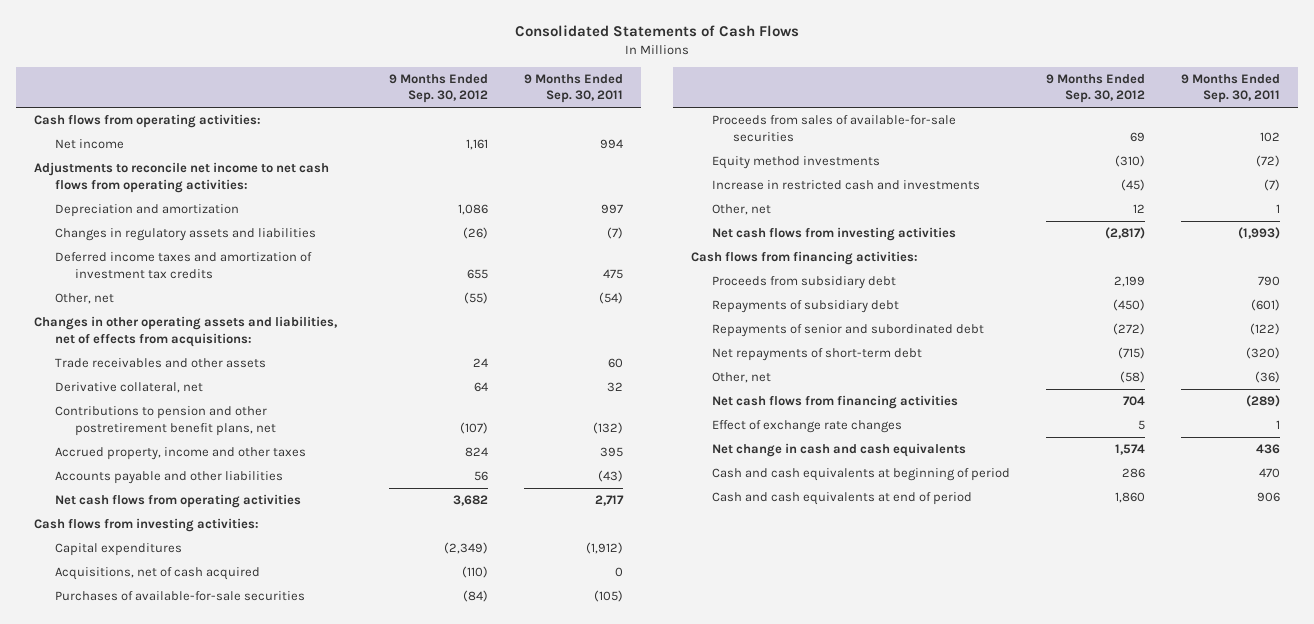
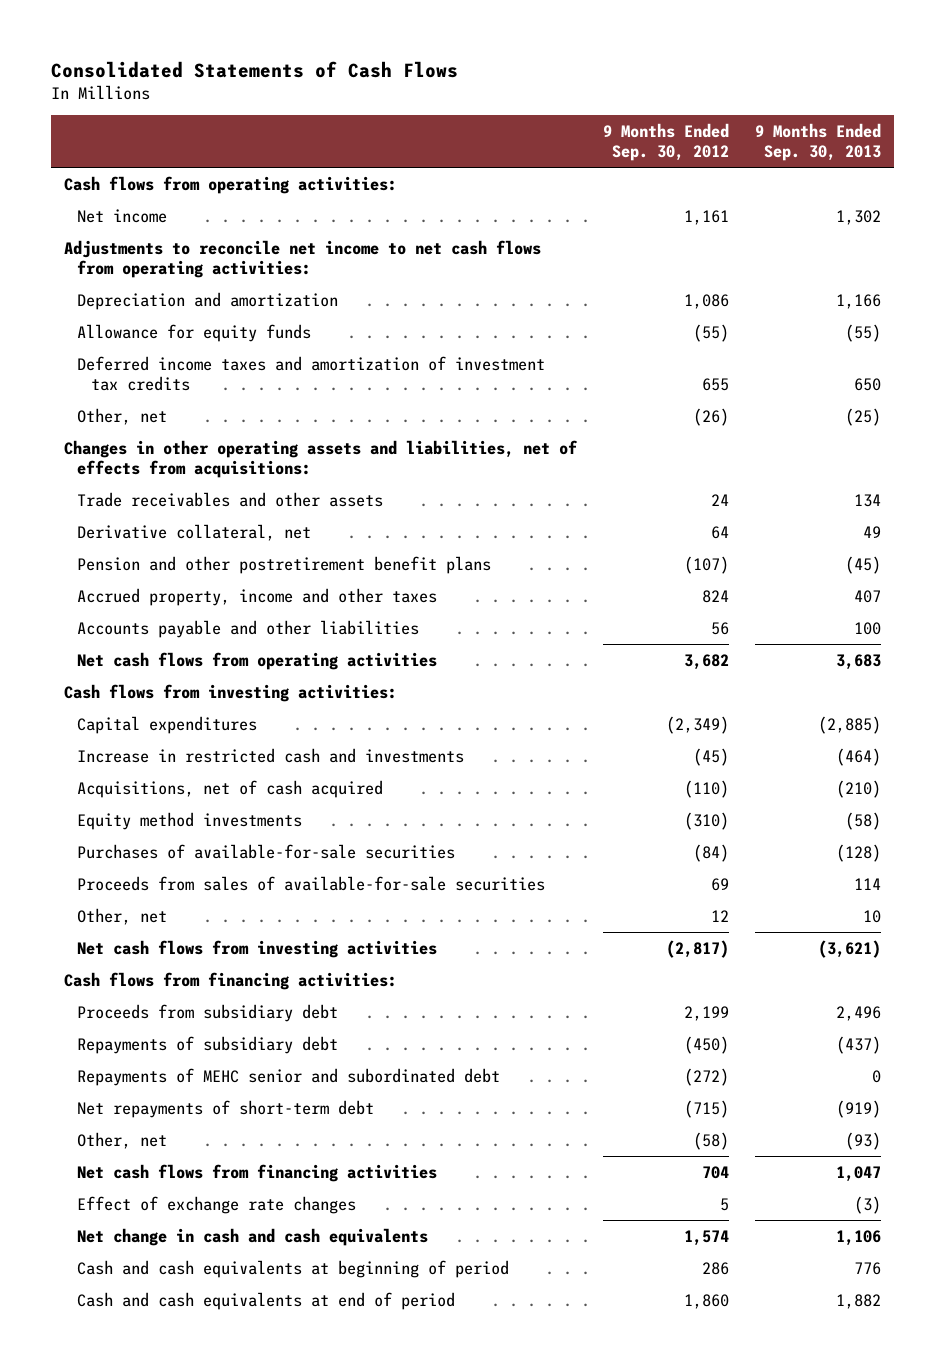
- | 9 Months Ended Sep. 30, 2012 | 9 Months Ended Sep. 30, 2011
+ | 9 Months Ended Sep. 30, 2012 | 9 Months Ended Sep. 30, 2013
- Changes in regulatory assets and liabilities | (26) | (7)
+ Allowance for equity funds | (55) | (55)
- Other, net | (55) | (54)
+ Other, net | (26) | (25)
- Contributions to pension and other postretirement benefit plans, net | (107) | (132)
+ Pension and other postretirement benefit plans | (107) | (45)
moved up: Increase in restricted cash and investments | (45) | (464)
moved up: Equity method investments | (310) | (58)
- Repayments of senior and subordinated debt | (272) | (122)
+ Repayments of MEHC senior and subordinated debt | (272) | 0

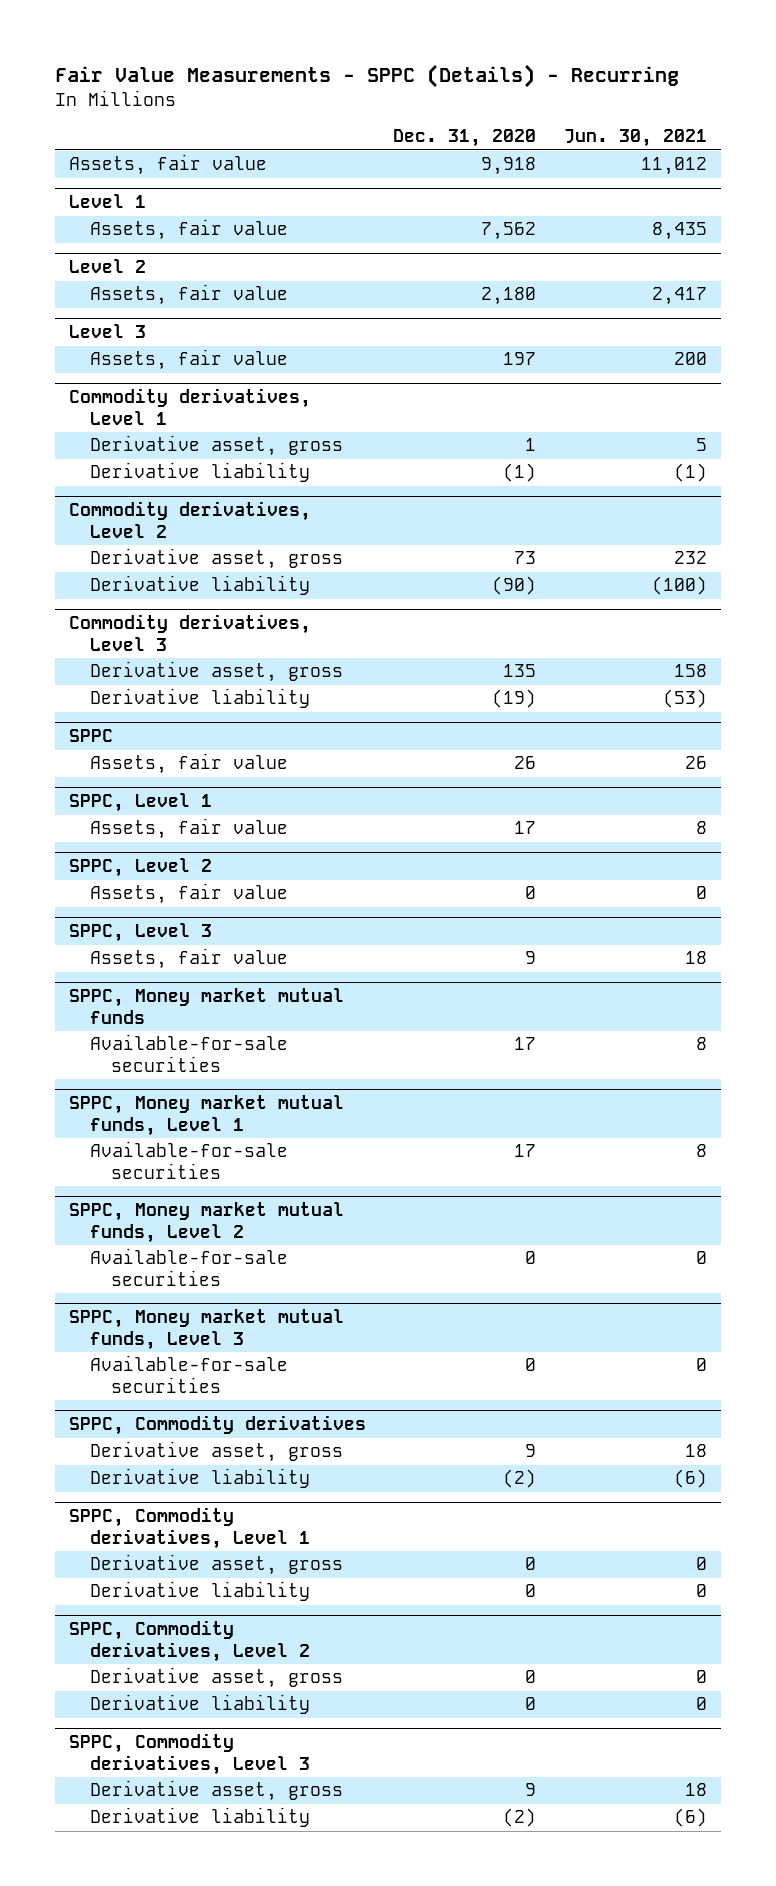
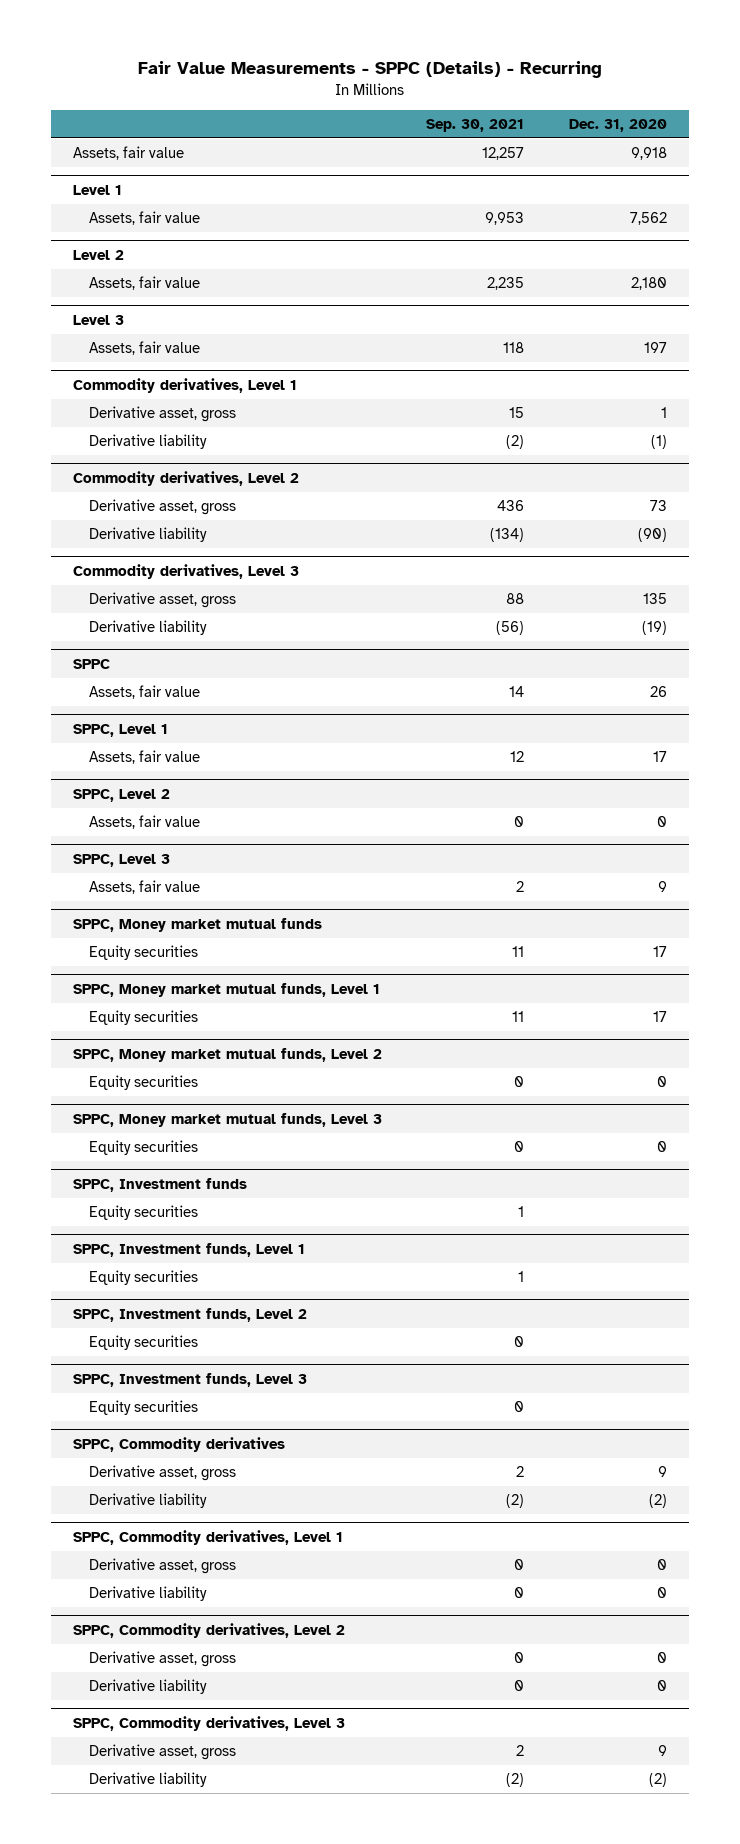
- | Dec. 31, 2020 | Jun. 30, 2021
+ | Sep. 30, 2021 | Dec. 31, 2020
@ SPPC, Money market mutual funds
- Available-for-sale securities | 17 | 8
+ Equity securities | 11 | 17
@ SPPC, Money market mutual funds, Level 1
- Available-for-sale securities | 17 | 8
+ Equity securities | 11 | 17
@ SPPC, Money market mutual funds, Level 2
- Available-for-sale securities | 0 | 0
+ Equity securities | 0 | 0
@ SPPC, Money market mutual funds, Level 3
- Available-for-sale securities | 0 | 0
+ Equity securities | 0 | 0
+ SPPC, Investment funds
+ Equity securities | 1 |
+ SPPC, Investment funds, Level 1
+ Equity securities | 1 |
+ SPPC, Investment funds, Level 2
+ Equity securities | 0 |
+ SPPC, Investment funds, Level 3
+ Equity securities | 0 |

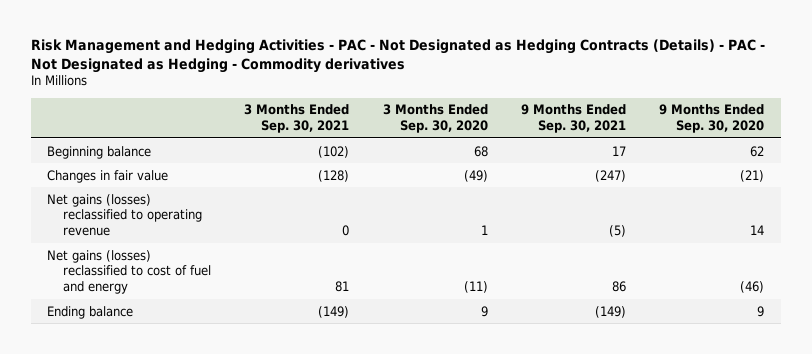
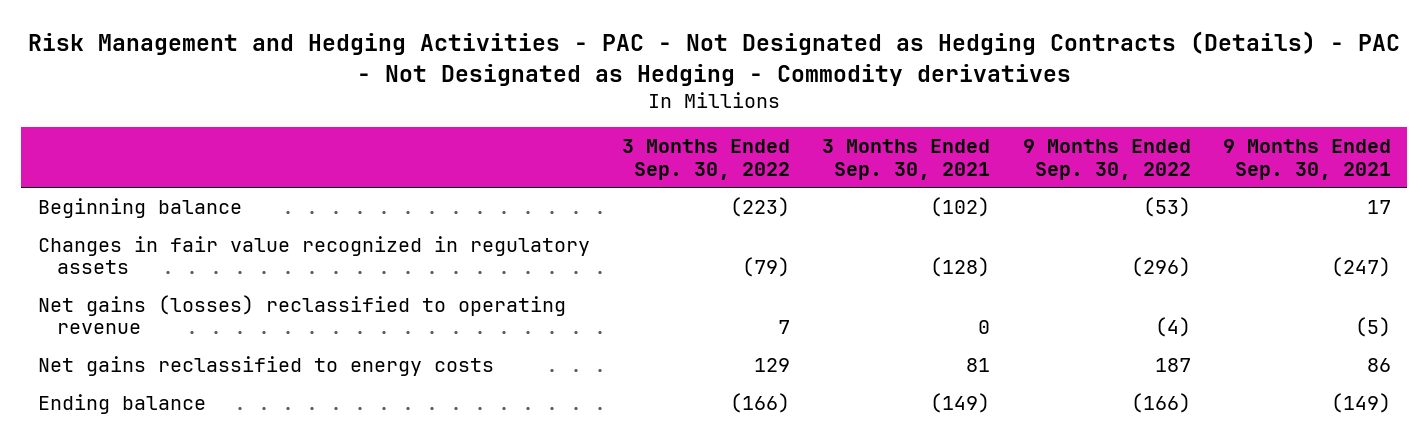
- | 3 Months Ended Sep. 30, 2021 | 3 Months Ended Sep. 30, 2020 | 9 Months Ended Sep. 30, 2021 | 9 Months Ended Sep. 30, 2020
+ | 3 Months Ended Sep. 30, 2022 | 3 Months Ended Sep. 30, 2021 | 9 Months Ended Sep. 30, 2022 | 9 Months Ended Sep. 30, 2021
- Changes in fair value | (128) | (49) | (247) | (21)
+ Changes in fair value recognized in regulatory assets | (79) | (128) | (296) | (247)
- Net gains (losses) reclassified to cost of fuel and energy | 81 | (11) | 86 | (46)
+ Net gains reclassified to energy costs | 129 | 81 | 187 | 86

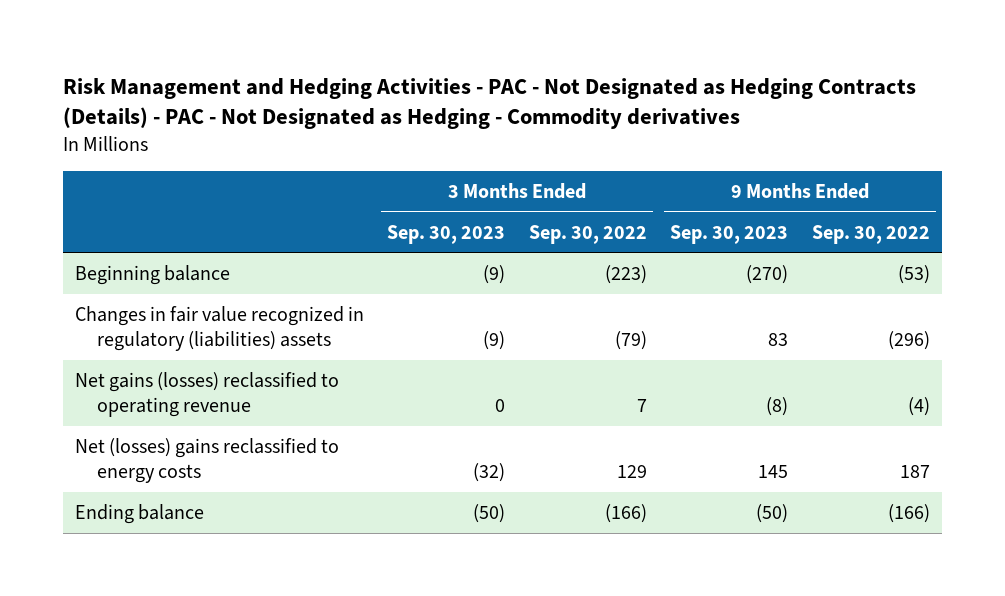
- | 3 Months Ended Sep. 30, 2022 | 3 Months Ended Sep. 30, 2021 | 9 Months Ended Sep. 30, 2022 | 9 Months Ended Sep. 30, 2021
+ | 3 Months Ended Sep. 30, 2023 | 3 Months Ended Sep. 30, 2022 | 9 Months Ended Sep. 30, 2023 | 9 Months Ended Sep. 30, 2022
- Changes in fair value recognized in regulatory assets | (79) | (128) | (296) | (247)
+ Changes in fair value recognized in regulatory (liabilities) assets | (9) | (79) | 83 | (296)
- Net gains reclassified to energy costs | 129 | 81 | 187 | 86
+ Net (losses) gains reclassified to energy costs | (32) | 129 | 145 | 187

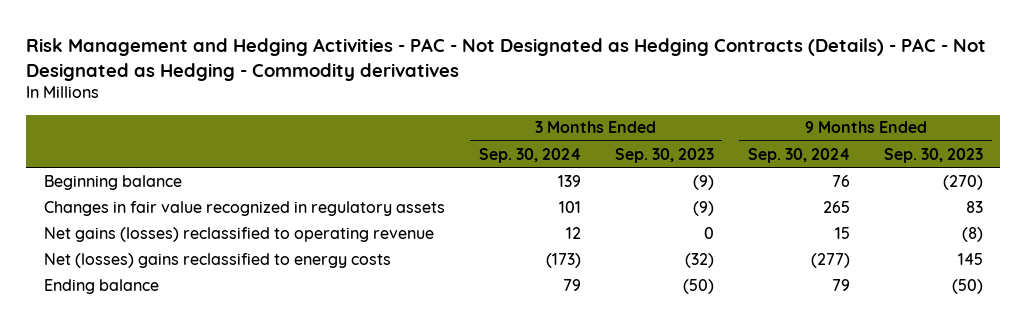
- | 3 Months Ended Sep. 30, 2023 | 3 Months Ended Sep. 30, 2022 | 9 Months Ended Sep. 30, 2023 | 9 Months Ended Sep. 30, 2022
+ | 3 Months Ended Sep. 30, 2024 | 3 Months Ended Sep. 30, 2023 | 9 Months Ended Sep. 30, 2024 | 9 Months Ended Sep. 30, 2023
- Changes in fair value recognized in regulatory (liabilities) assets | (9) | (79) | 83 | (296)
+ Changes in fair value recognized in regulatory assets | 101 | (9) | 265 | 83

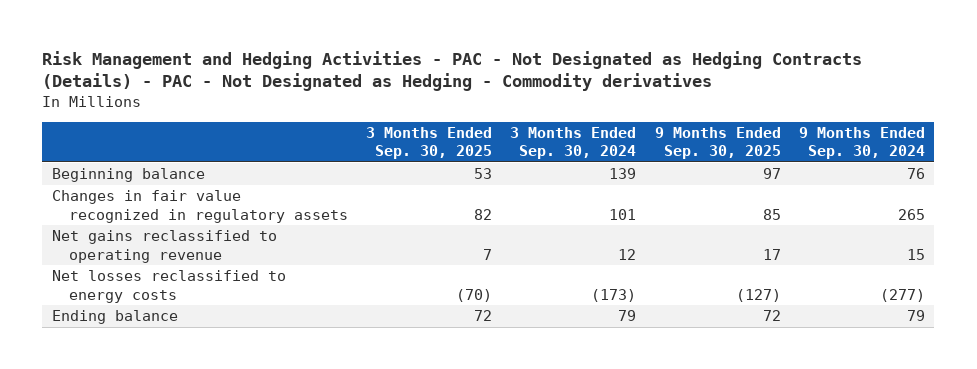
- | 3 Months Ended Sep. 30, 2024 | 3 Months Ended Sep. 30, 2023 | 9 Months Ended Sep. 30, 2024 | 9 Months Ended Sep. 30, 2023
+ | 3 Months Ended Sep. 30, 2025 | 3 Months Ended Sep. 30, 2024 | 9 Months Ended Sep. 30, 2025 | 9 Months Ended Sep. 30, 2024
- Net gains (losses) reclassified to operating revenue | 12 | 0 | 15 | (8)
- Net (losses) gains reclassified to energy costs | (173) | (32) | (277) | 145
+ Net gains reclassified to operating revenue | 7 | 12 | 17 | 15
+ Net losses reclassified to energy costs | (70) | (173) | (127) | (277)

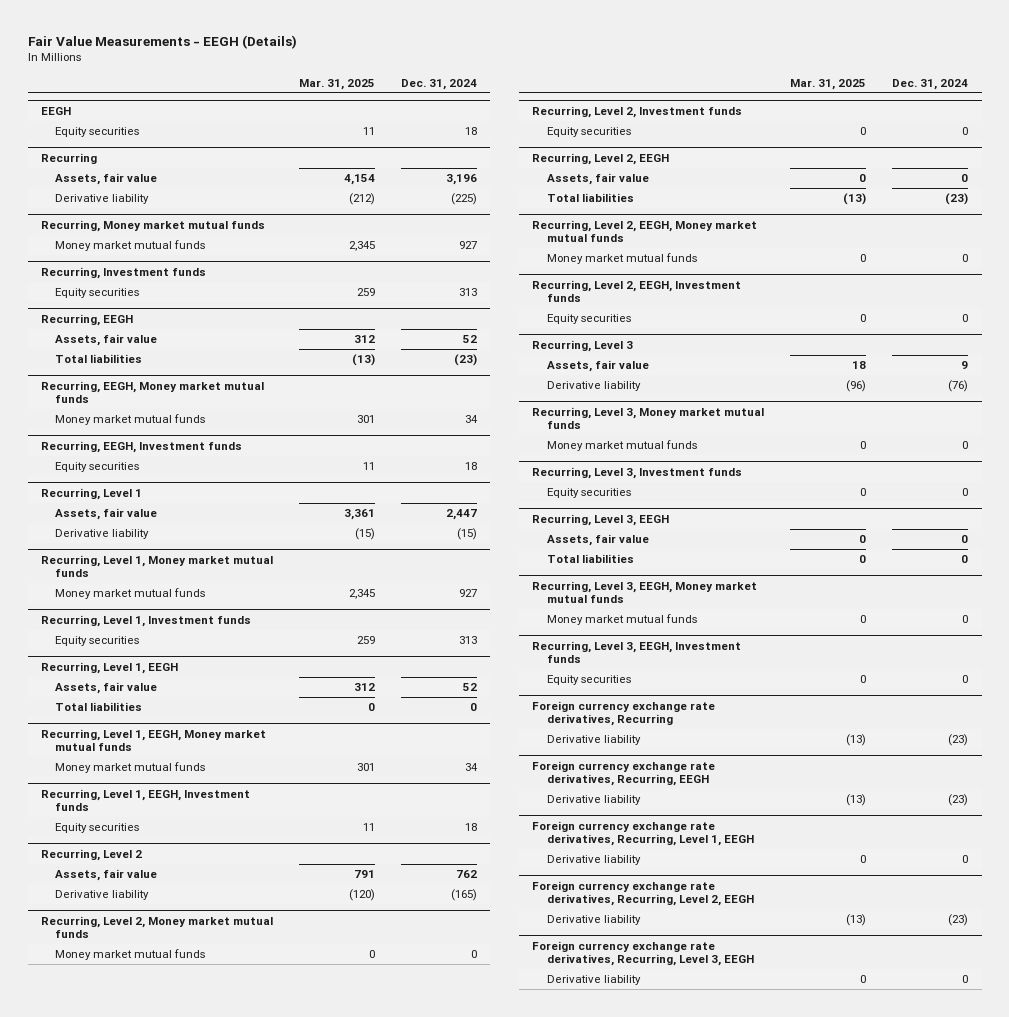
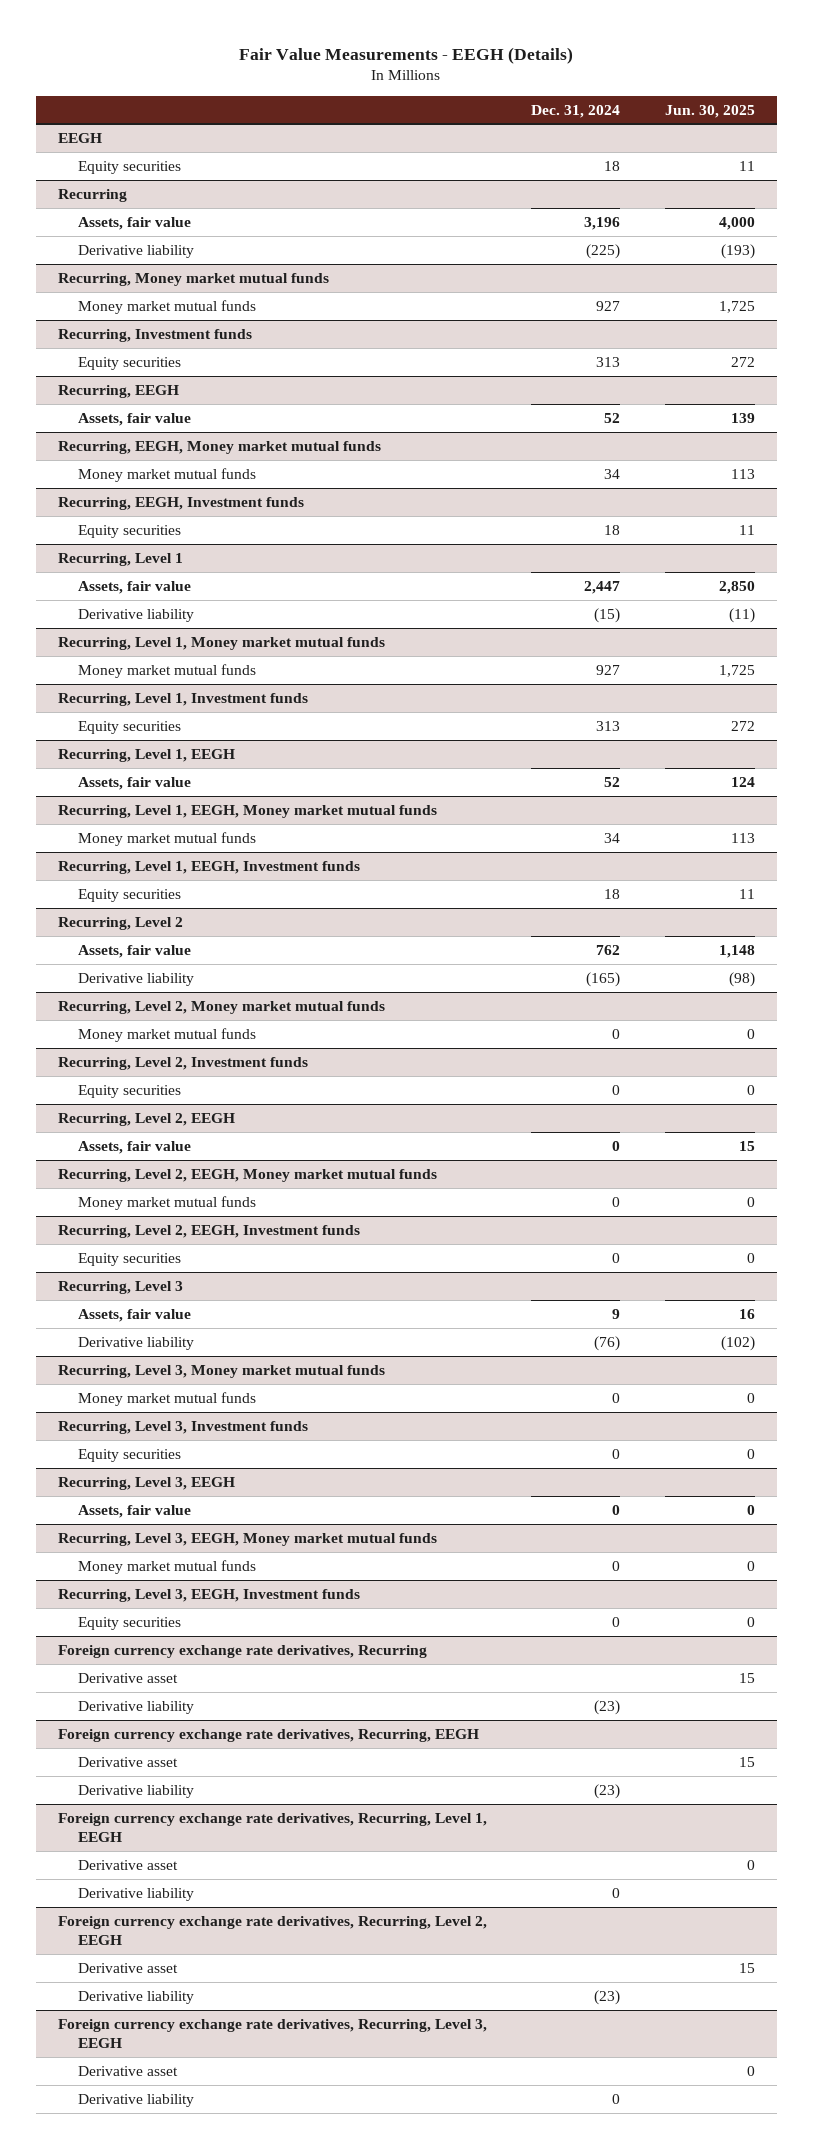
- | Mar. 31, 2025 | Dec. 31, 2024
+ | Dec. 31, 2024 | Jun. 30, 2025
@ Recurring, EEGH
- Total liabilities | (13) | (23)
@ Recurring, Level 1, EEGH
- Total liabilities | 0 | 0
@ Recurring, Level 2, EEGH
- Total liabilities | (13) | (23)
@ Recurring, Level 3, EEGH
- Total liabilities | 0 | 0
@ Foreign currency exchange rate derivatives, Recurring
+ Derivative asset | | 15
@ Foreign currency exchange rate derivatives, Recurring, EEGH
+ Derivative asset | | 15
@ Foreign currency exchange rate derivatives, Recurring, Level 1, EEGH
+ Derivative asset | | 0
@ Foreign currency exchange rate derivatives, Recurring, Level 2, EEGH
+ Derivative asset | | 15
@ Foreign currency exchange rate derivatives, Recurring, Level 3, EEGH
+ Derivative asset | | 0

